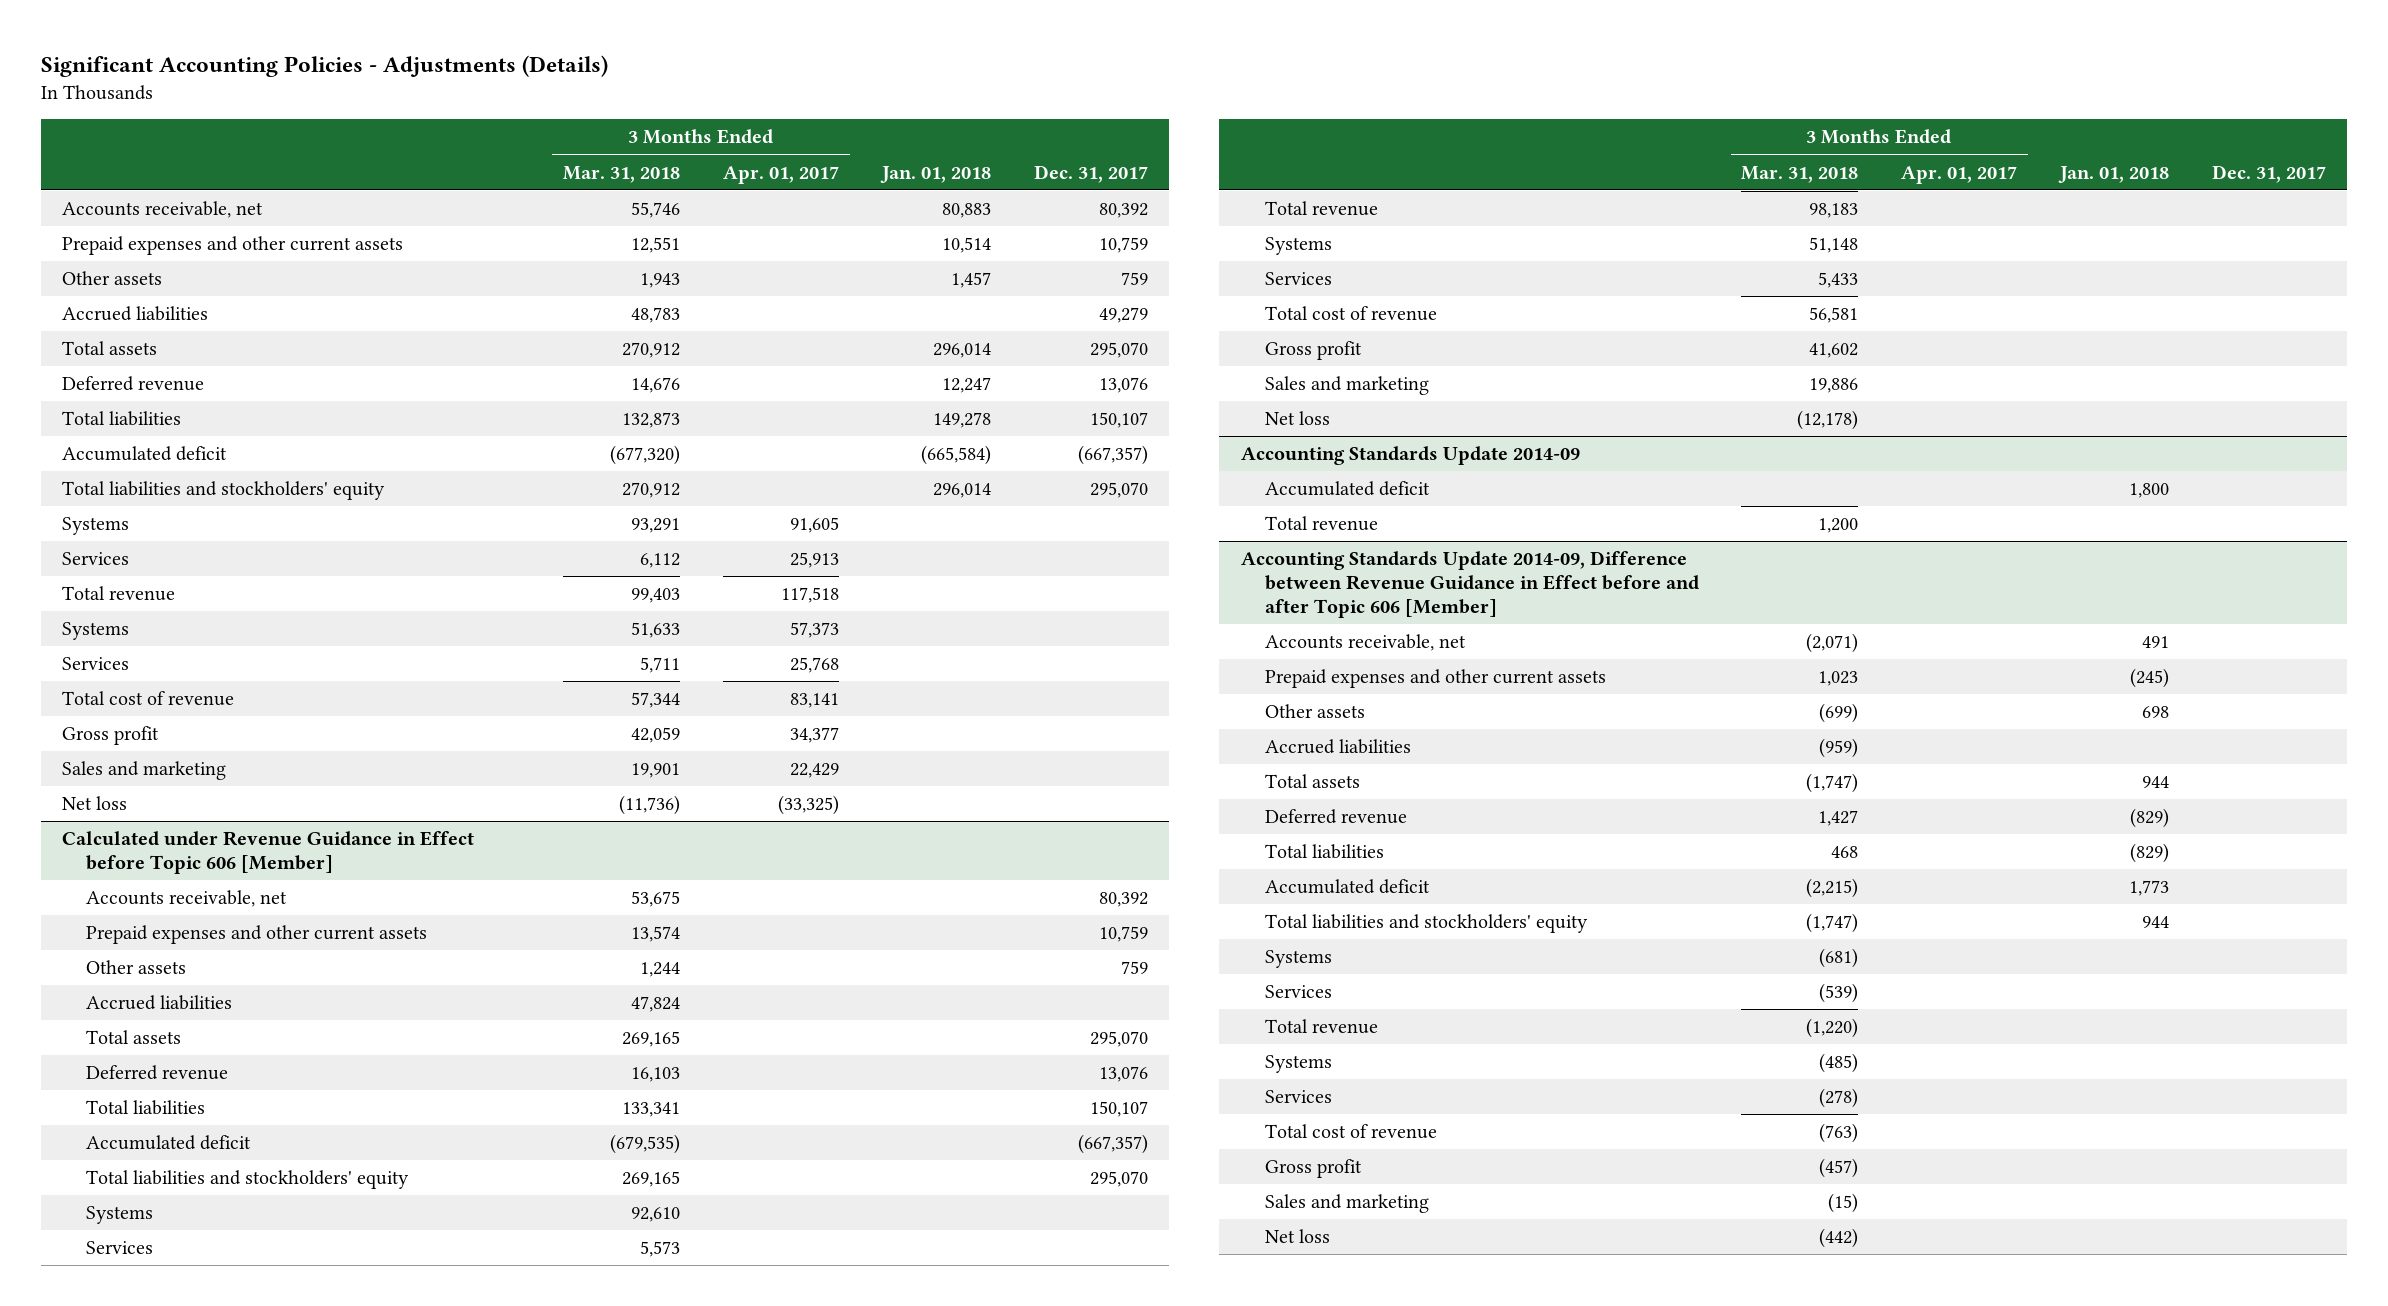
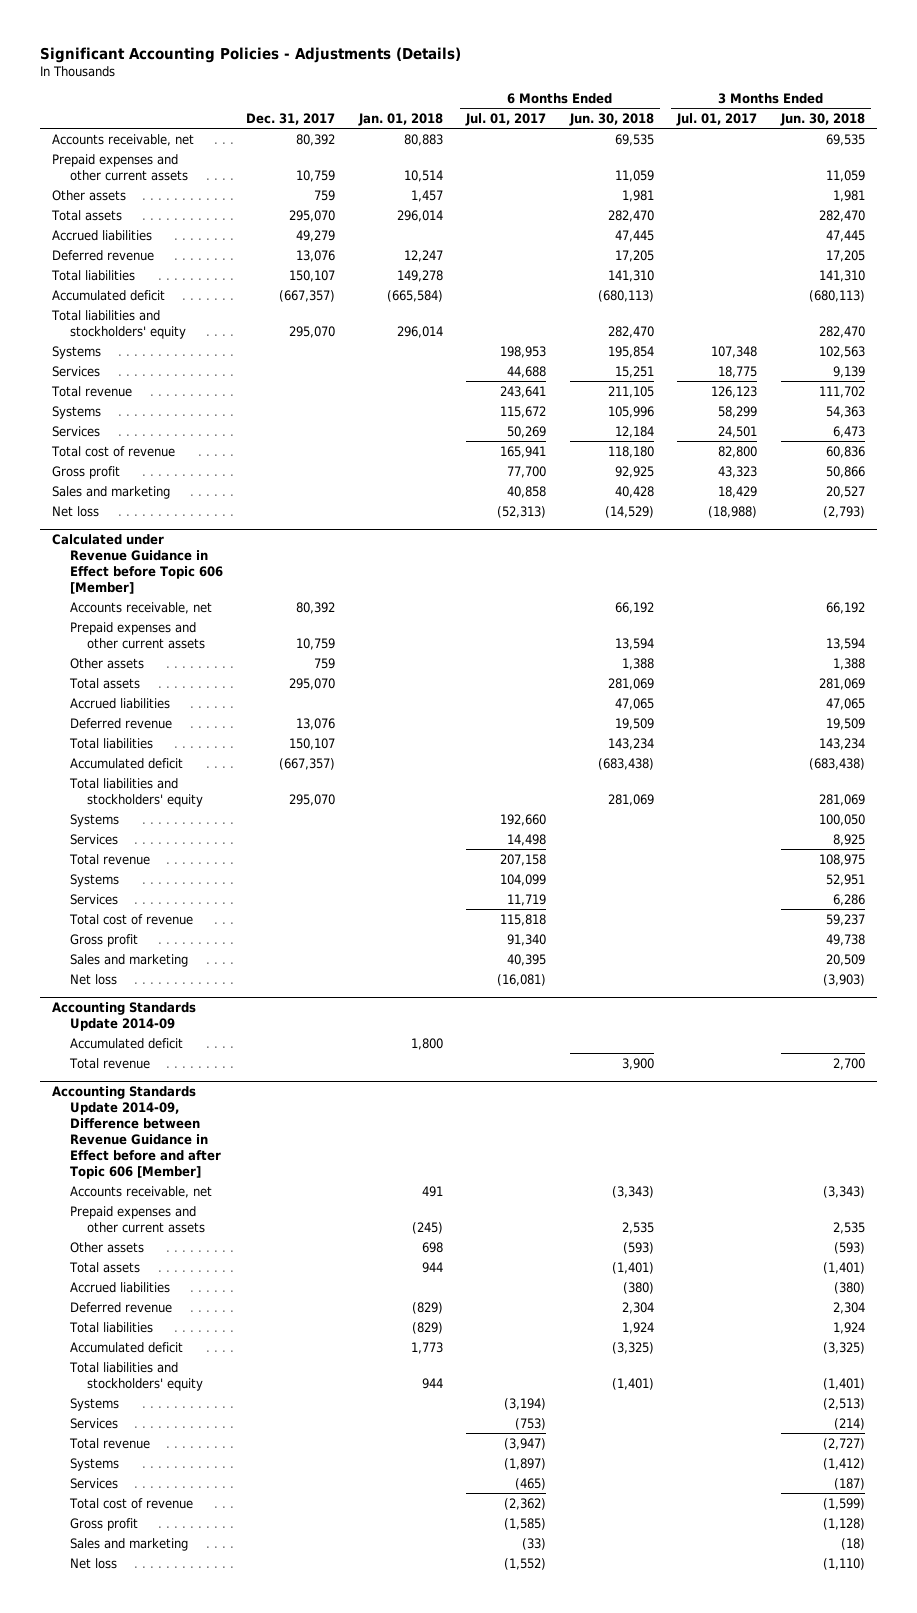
- | 3 Months Ended Mar. 31, 2018 | 3 Months Ended Apr. 01, 2017 | Jan. 01, 2018 | Dec. 31, 2017
+ | Dec. 31, 2017 | Jan. 01, 2018 | 6 Months Ended Jul. 01, 2017 | 6 Months Ended Jun. 30, 2018 | 3 Months Ended Jul. 01, 2017 | 3 Months Ended Jun. 30, 2018
moved down: Accrued liabilities | 49,279 | | | 47,445 | | 47,445
@ Calculated under Revenue Guidance in Effect before Topic 606 [Member]
moved down: Accrued liabilities | | | | 47,065 | | 47,065
@ Accounting Standards Update 2014-09, Difference between Revenue Guidance in Effect before and after Topic 606 [Member]
moved down: Accrued liabilities | | | | (380) | | (380)

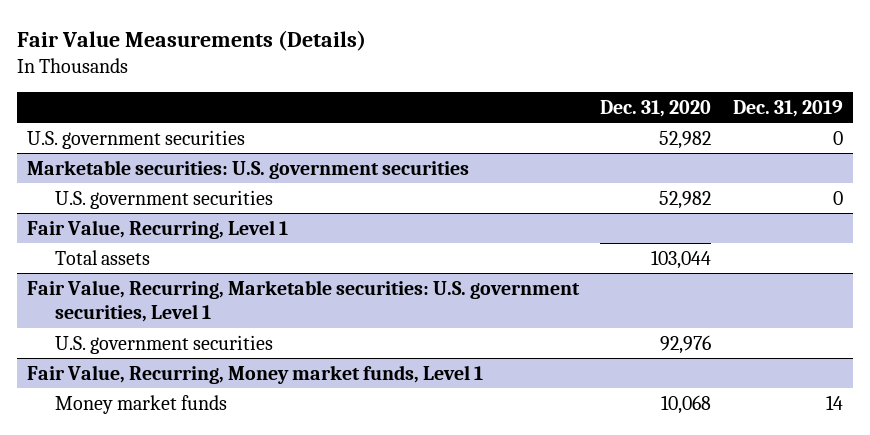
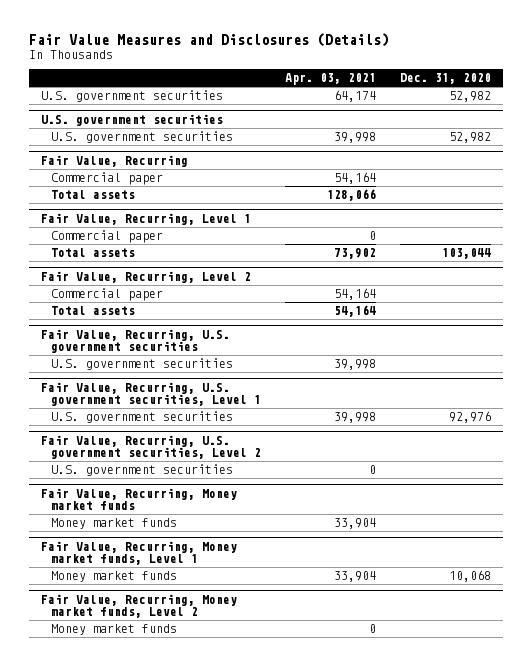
- Fair Value Measurements (Details)
+ Fair Value Measures and Disclosures (Details)
- | Dec. 31, 2020 | Dec. 31, 2019
+ | Apr. 03, 2021 | Dec. 31, 2020
- Marketable securities: U.S. government securities
+ U.S. government securities
+ Fair Value, Recurring
+ Commercial paper | 54,164 |
+ Total assets | 128,066 |
@ Fair Value, Recurring, Level 1
+ Commercial paper | 0 |
- Fair Value, Recurring, Marketable securities: U.S. government securities, Level 1
+ Fair Value, Recurring, Level 2
+ Commercial paper | 54,164 |
+ Total assets | 54,164 |
+ Fair Value, Recurring, U.S. government securities
+ U.S. government securities | 39,998 |
+ Fair Value, Recurring, U.S. government securities, Level 1
+ Fair Value, Recurring, U.S. government securities, Level 2
+ U.S. government securities | 0 |
+ Fair Value, Recurring, Money market funds
+ Money market funds | 33,904 |
+ Fair Value, Recurring, Money market funds, Level 2
+ Money market funds | 0 |

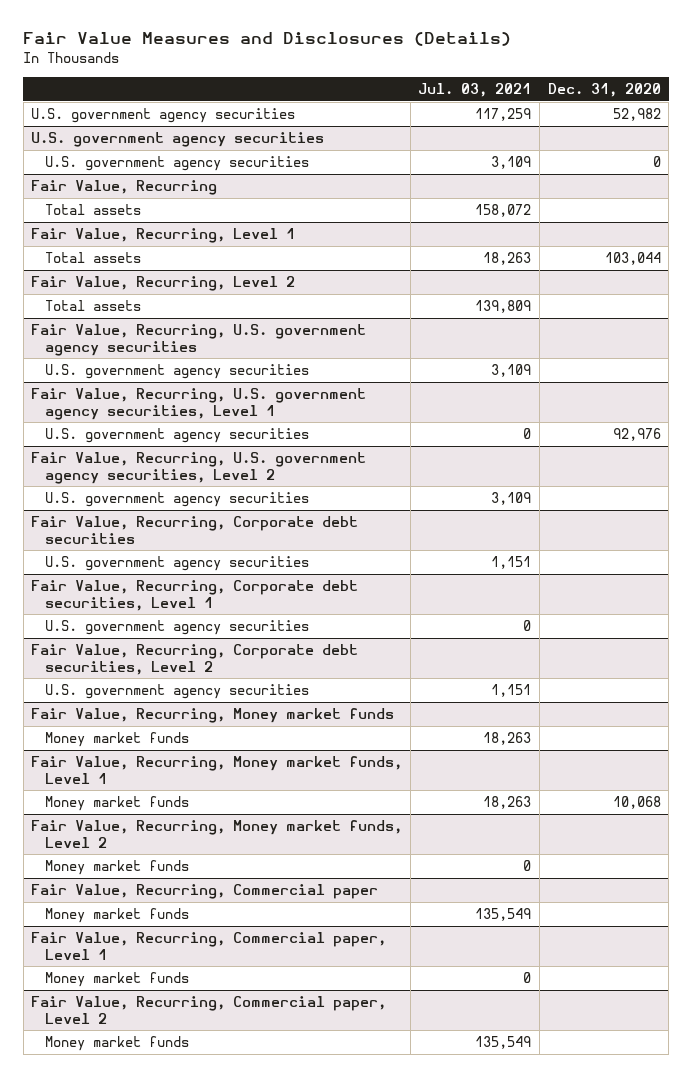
- | Apr. 03, 2021 | Dec. 31, 2020
+ | Jul. 03, 2021 | Dec. 31, 2020
- U.S. government securities | 64,174 | 52,982
- U.S. government securities
- U.S. government securities | 39,998 | 52,982
+ U.S. government agency securities | 117,259 | 52,982
+ U.S. government agency securities
+ U.S. government agency securities | 3,109 | 0
@ Fair Value, Recurring
- Commercial paper | 54,164 |
@ Fair Value, Recurring, Level 1
- Commercial paper | 0 |
@ Fair Value, Recurring, Level 2
- Commercial paper | 54,164 |
- Fair Value, Recurring, U.S. government securities
- U.S. government securities | 39,998 |
- Fair Value, Recurring, U.S. government securities, Level 1
- U.S. government securities | 39,998 | 92,976
- Fair Value, Recurring, U.S. government securities, Level 2
- U.S. government securities | 0 |
+ Fair Value, Recurring, U.S. government agency securities
+ U.S. government agency securities | 3,109 |
+ Fair Value, Recurring, U.S. government agency securities, Level 1
+ U.S. government agency securities | 0 | 92,976
+ Fair Value, Recurring, U.S. government agency securities, Level 2
+ U.S. government agency securities | 3,109 |
+ Fair Value, Recurring, Corporate debt securities
+ U.S. government agency securities | 1,151 |
+ Fair Value, Recurring, Corporate debt securities, Level 1
+ U.S. government agency securities | 0 |
+ Fair Value, Recurring, Corporate debt securities, Level 2
+ U.S. government agency securities | 1,151 |
+ Fair Value, Recurring, Commercial paper
+ Money market funds | 135,549 |
+ Fair Value, Recurring, Commercial paper, Level 1
+ Money market funds | 0 |
+ Fair Value, Recurring, Commercial paper, Level 2
+ Money market funds | 135,549 |

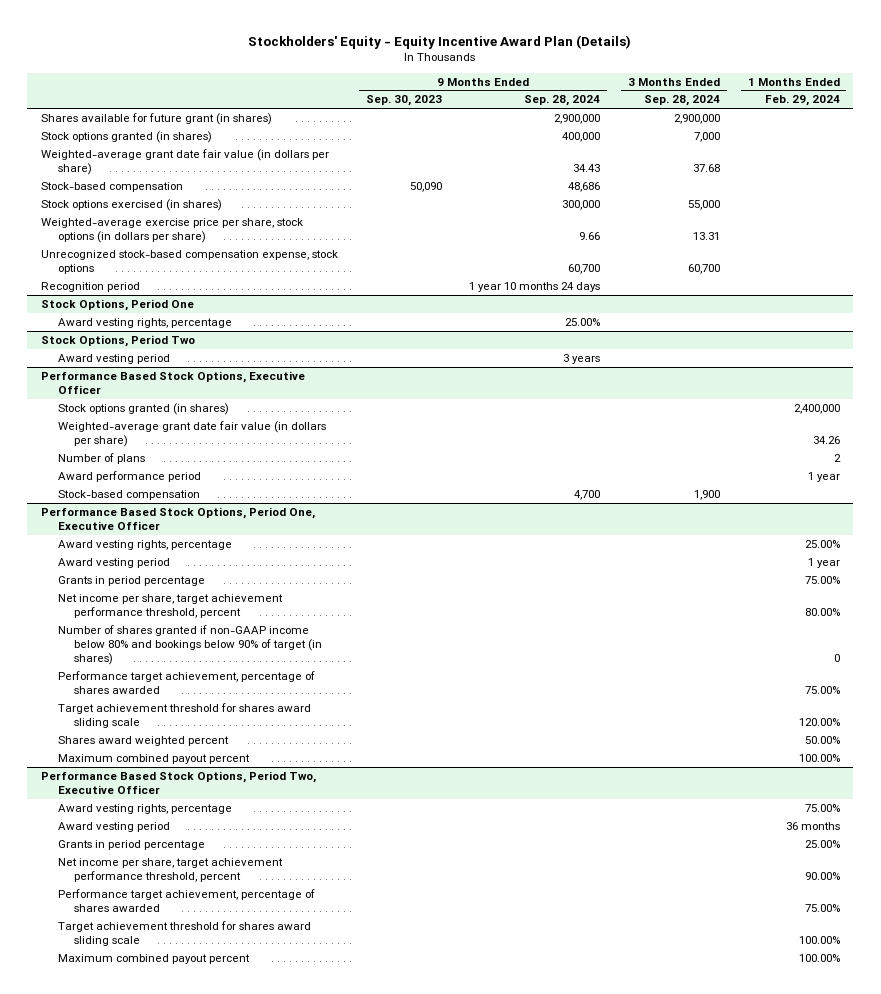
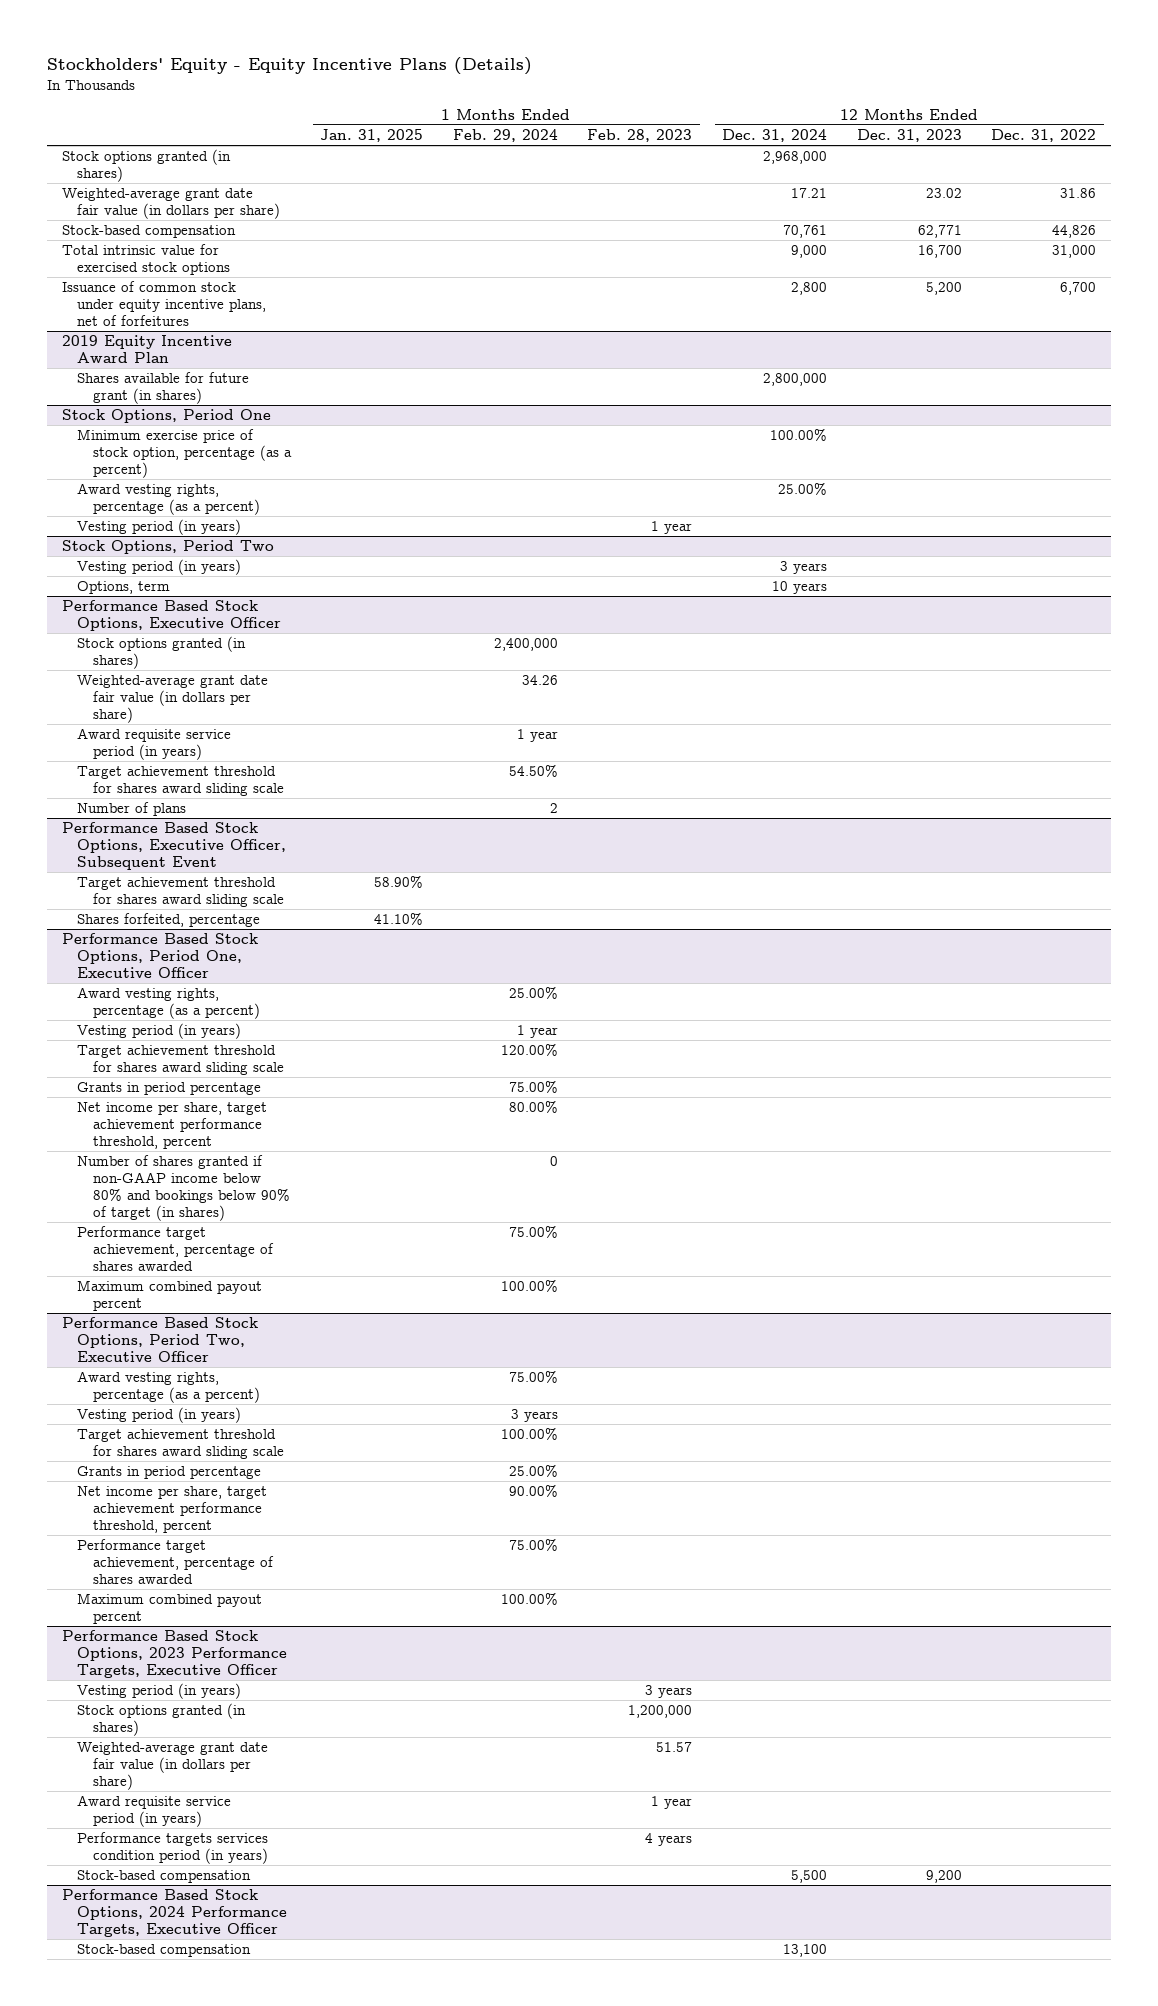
- Stockholders' Equity - Equity Incentive Award Plan (Details)
+ Stockholders' Equity - Equity Incentive Plans (Details)
- | 9 Months Ended Sep. 30, 2023 | 9 Months Ended Sep. 28, 2024 | 3 Months Ended Sep. 28, 2024 | 1 Months Ended Feb. 29, 2024
+ | 1 Months Ended Jan. 31, 2025 | 1 Months Ended Feb. 29, 2024 | 1 Months Ended Feb. 28, 2023 | 12 Months Ended Dec. 31, 2024 | 12 Months Ended Dec. 31, 2023 | 12 Months Ended Dec. 31, 2022
- Shares available for future grant (in shares) | | 2,900,000 | 2,900,000 |
- Stock options exercised (in shares) | | 300,000 | 55,000 |
- Weighted-average exercise price per share, stock options (in dollars per share) | | 9.66 | 13.31 |
- Unrecognized stock-based compensation expense, stock options | | 60,700 | 60,700 |
- Recognition period | | 1 year 10 months 24 days | |
+ Total intrinsic value for exercised stock options | | | | 9,000 | 16,700 | 31,000
+ Issuance of common stock under equity incentive plans, net of forfeitures | | | | 2,800 | 5,200 | 6,700
+ 2019 Equity Incentive Award Plan
+ Shares available for future grant (in shares) | | | | 2,800,000 | |
@ Stock Options, Period One
- Award vesting rights, percentage | | 25.00% | |
+ Minimum exercise price of stock option, percentage (as a percent) | | | | 100.00% | |
+ Award vesting rights, percentage (as a percent) | | | | 25.00% | |
+ Vesting period (in years) | | | 1 year | | |
@ Stock Options, Period Two
- Award vesting period | | 3 years | |
+ Vesting period (in years) | | | | 3 years | |
+ Options, term | | | | 10 years | |
@ Performance Based Stock Options, Executive Officer
+ Award requisite service period (in years) | | 1 year | | | |
+ Target achievement threshold for shares award sliding scale | | 54.50% | | | |
- Award performance period | | | | 1 year
- Stock-based compensation | | 4,700 | 1,900 |
+ Performance Based Stock Options, Executive Officer, Subsequent Event
+ Target achievement threshold for shares award sliding scale | 58.90% | | | | |
+ Shares forfeited, percentage | 41.10% | | | | |
@ Performance Based Stock Options, Period One, Executive Officer
- Award vesting rights, percentage | | | | 25.00%
- Award vesting period | | | | 1 year
+ Award vesting rights, percentage (as a percent) | | 25.00% | | | |
+ Vesting period (in years) | | 1 year | | | |
moved up: Target achievement threshold for shares award sliding scale | | 120.00% | | | |
- Shares award weighted percent | | | | 50.00%
@ Performance Based Stock Options, Period Two, Executive Officer
- Award vesting rights, percentage | | | | 75.00%
- Award vesting period | | | | 36 months
+ Award vesting rights, percentage (as a percent) | | 75.00% | | | |
+ Vesting period (in years) | | 3 years | | | |
moved up: Target achievement threshold for shares award sliding scale | | 100.00% | | | |
+ Performance Based Stock Options, 2023 Performance Targets, Executive Officer
+ Vesting period (in years) | | | 3 years | | |
+ Stock options granted (in shares) | | | 1,200,000 | | |
+ Weighted-average grant date fair value (in dollars per share) | | | 51.57 | | |
+ Award requisite service period (in years) | | | 1 year | | |
+ Performance targets services condition period (in years) | | | 4 years | | |
+ Stock-based compensation | | | | 5,500 | 9,200 |
+ Performance Based Stock Options, 2024 Performance Targets, Executive Officer
+ Stock-based compensation | | | | 13,100 | |

